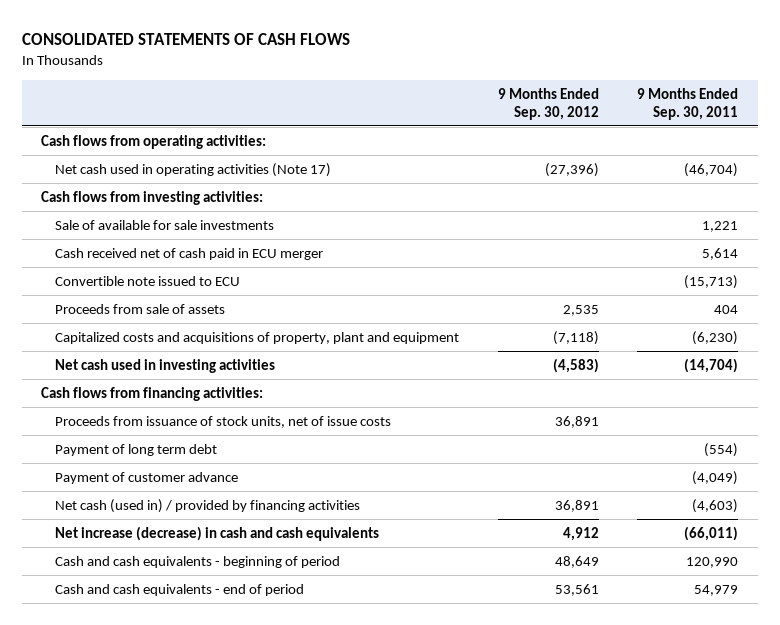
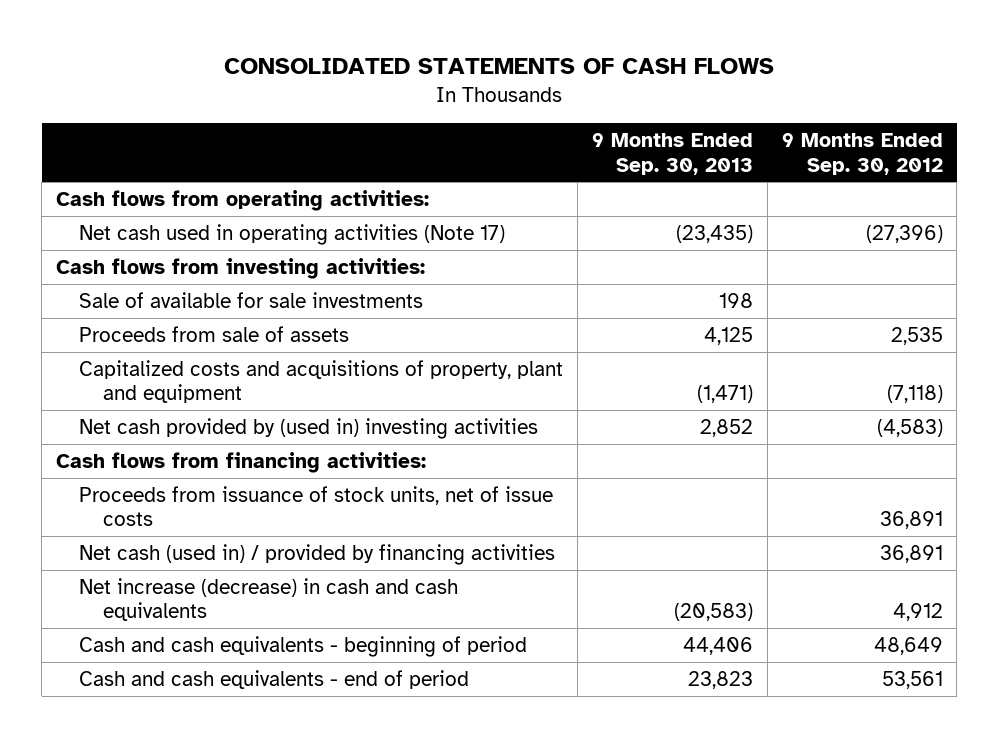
- | 9 Months Ended Sep. 30, 2012 | 9 Months Ended Sep. 30, 2011
+ | 9 Months Ended Sep. 30, 2013 | 9 Months Ended Sep. 30, 2012
- Cash received net of cash paid in ECU merger | | 5,614
- Convertible note issued to ECU | | (15,713)
- Net cash used in investing activities | (4,583) | (14,704)
+ Net cash provided by (used in) investing activities | 2,852 | (4,583)
- Payment of long term debt | | (554)
- Payment of customer advance | | (4,049)

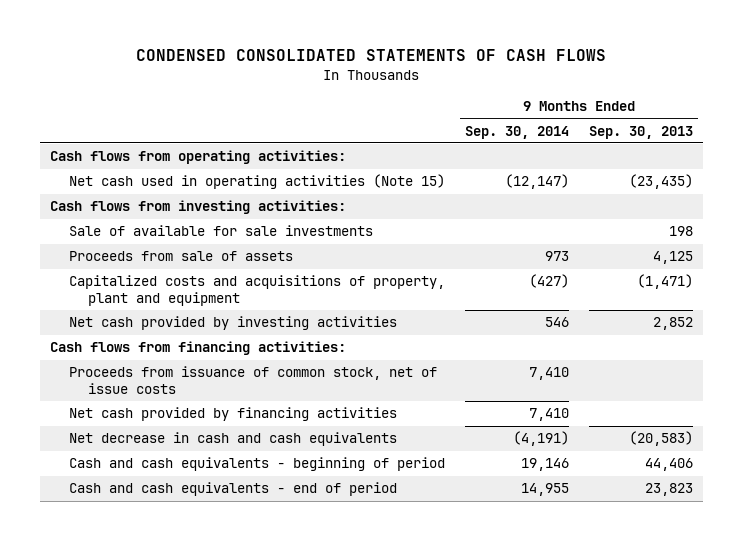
- CONSOLIDATED STATEMENTS OF CASH FLOWS
+ CONDENSED CONSOLIDATED STATEMENTS OF CASH FLOWS
- | 9 Months Ended Sep. 30, 2013 | 9 Months Ended Sep. 30, 2012
+ | 9 Months Ended Sep. 30, 2014 | 9 Months Ended Sep. 30, 2013
- Net cash used in operating activities (Note 17) | (23,435) | (27,396)
+ Net cash used in operating activities (Note 15) | (12,147) | (23,435)
- Net cash provided by (used in) investing activities | 2,852 | (4,583)
+ Net cash provided by investing activities | 546 | 2,852
- Proceeds from issuance of stock units, net of issue costs | | 36,891
- Net cash (used in) / provided by financing activities | | 36,891
- Net increase (decrease) in cash and cash equivalents | (20,583) | 4,912
+ Proceeds from issuance of common stock, net of issue costs | 7,410 |
+ Net cash provided by financing activities | 7,410 |
+ Net decrease in cash and cash equivalents | (4,191) | (20,583)

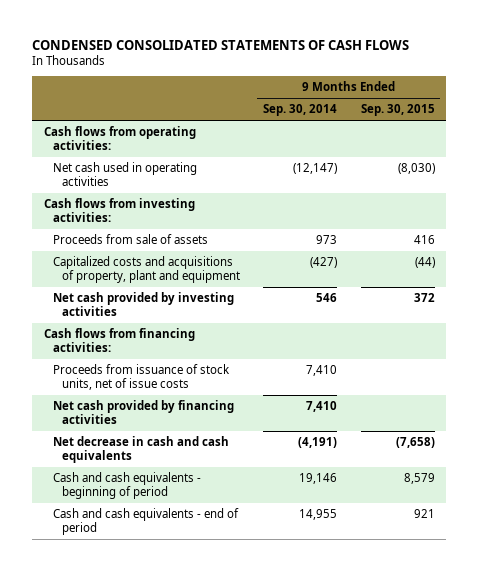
- | 9 Months Ended Sep. 30, 2014 | 9 Months Ended Sep. 30, 2013
+ | 9 Months Ended Sep. 30, 2014 | 9 Months Ended Sep. 30, 2015
- Net cash used in operating activities (Note 15) | (12,147) | (23,435)
+ Net cash used in operating activities | (12,147) | (8,030)
- Sale of available for sale investments | | 198
- Proceeds from issuance of common stock, net of issue costs | 7,410 |
+ Proceeds from issuance of stock units, net of issue costs | 7,410 |

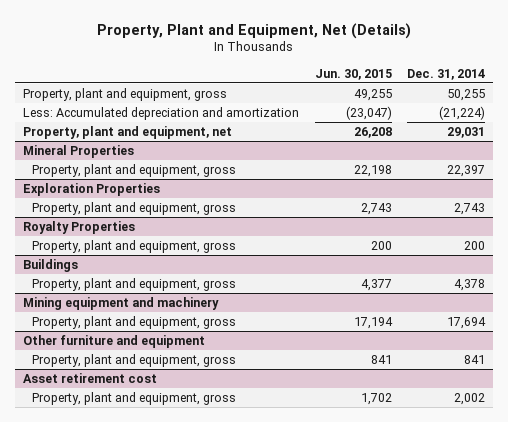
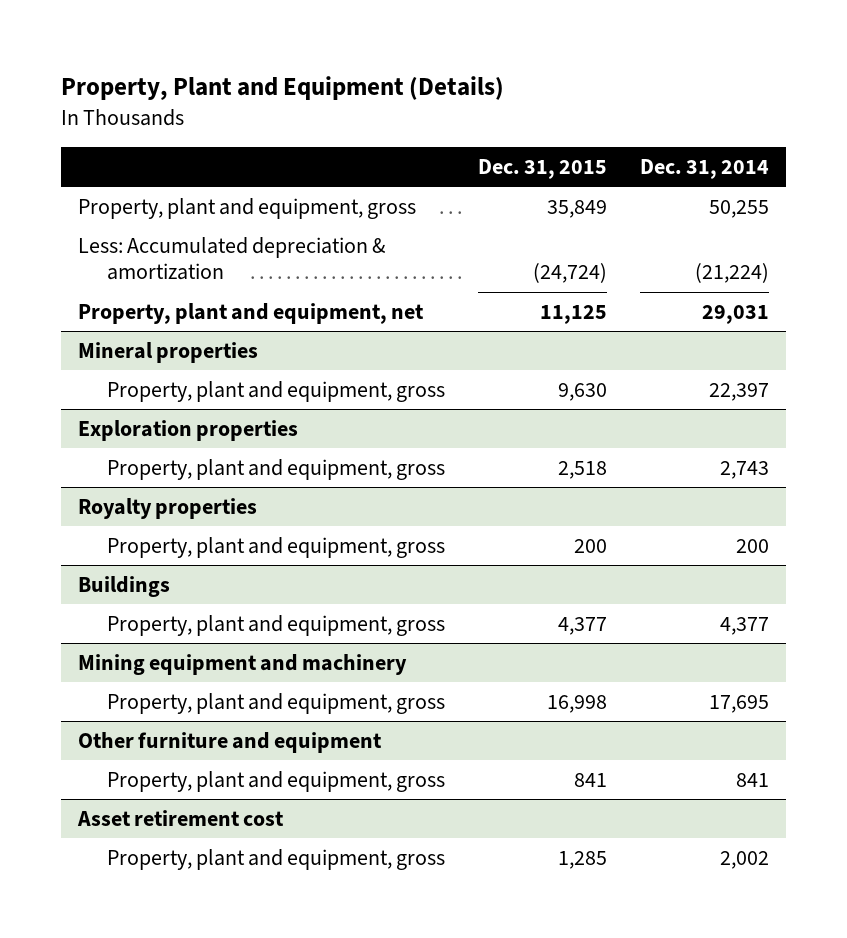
- Property, Plant and Equipment, Net (Details)
+ Property, Plant and Equipment (Details)
- | Jun. 30, 2015 | Dec. 31, 2014
+ | Dec. 31, 2015 | Dec. 31, 2014
- Less: Accumulated depreciation and amortization | (23,047) | (21,224)
+ Less: Accumulated depreciation & amortization | (24,724) | (21,224)
- Mineral Properties
+ Mineral properties
- Exploration Properties
+ Exploration properties
- Royalty Properties
+ Royalty properties
@ Buildings
- Property, plant and equipment, gross | 4,377 | 4,378
+ Property, plant and equipment, gross | 4,377 | 4,377
@ Mining equipment and machinery
- Property, plant and equipment, gross | 17,194 | 17,694
+ Property, plant and equipment, gross | 16,998 | 17,695

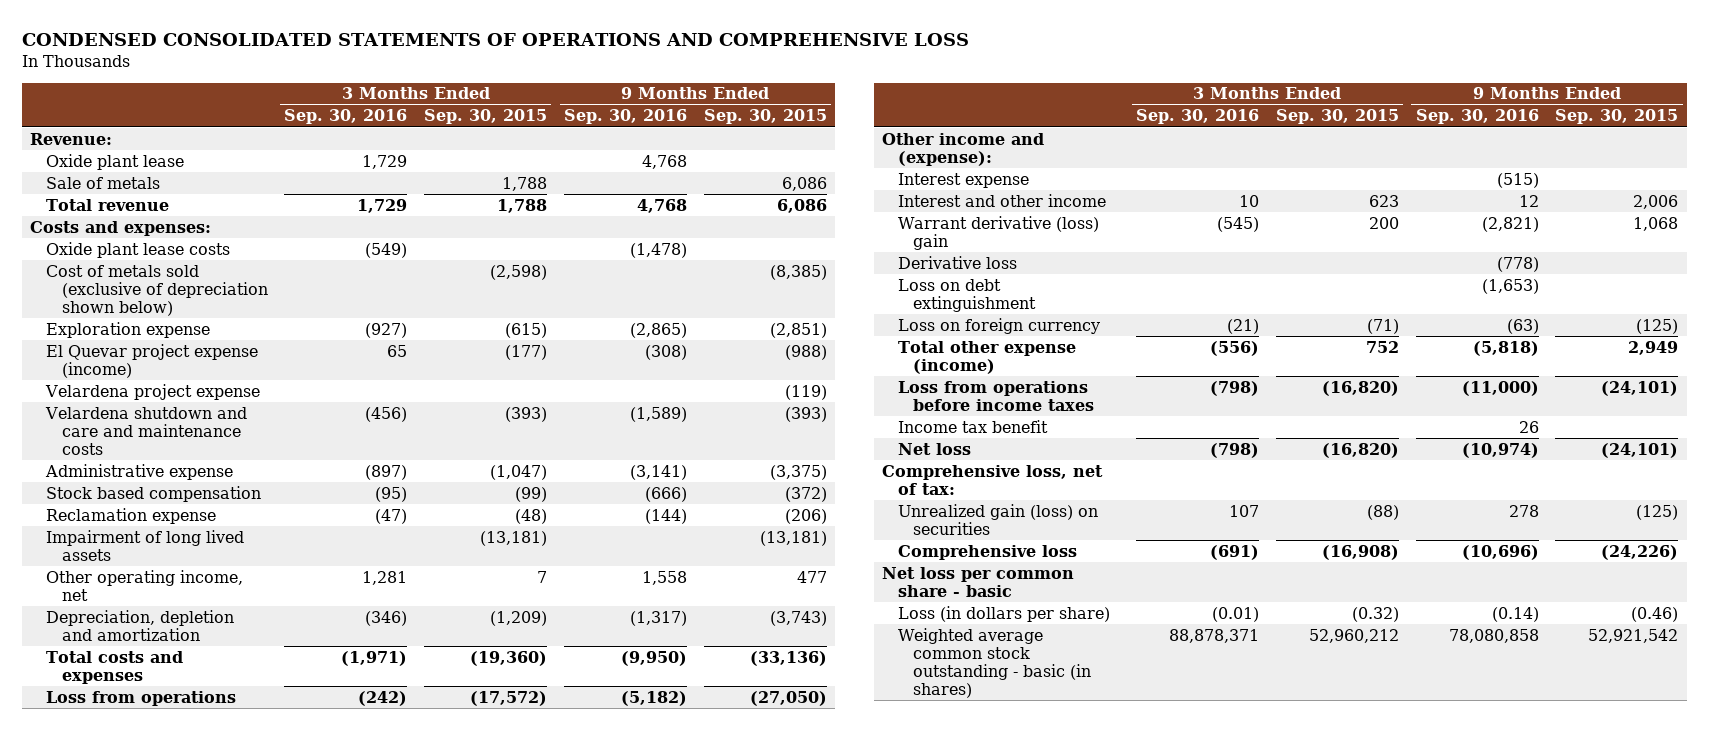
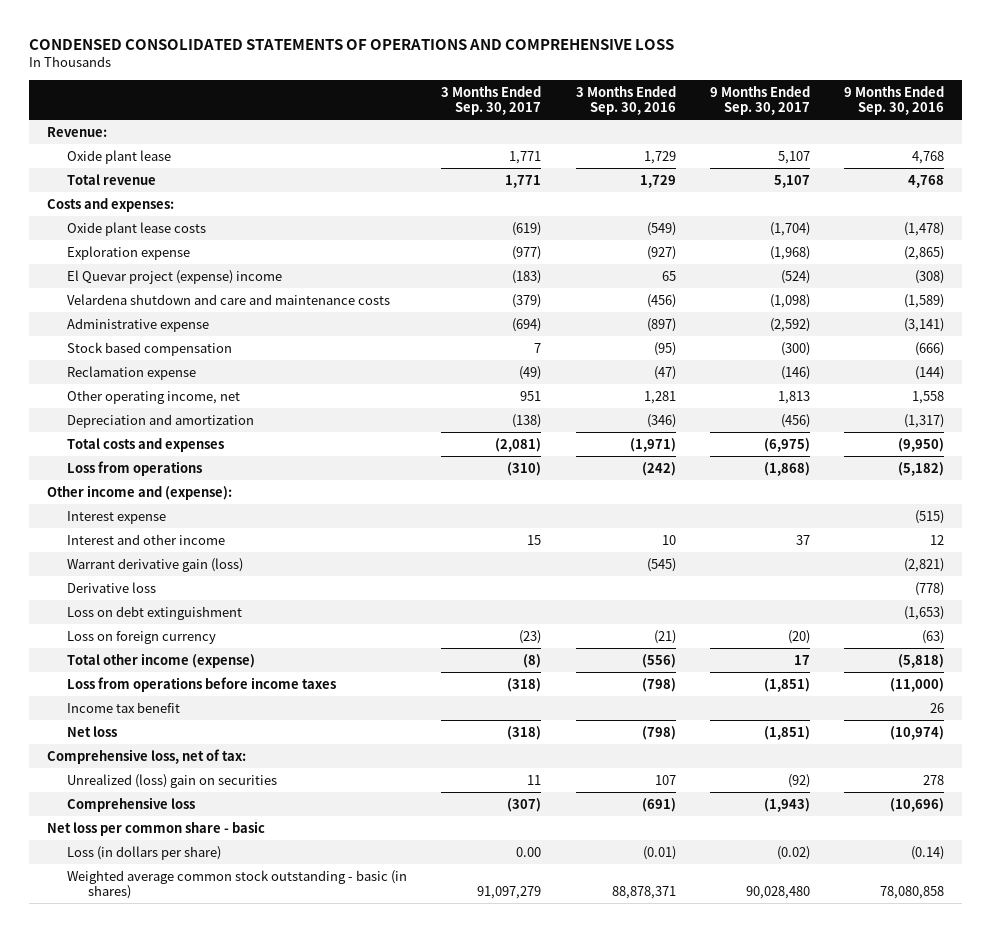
- | 3 Months Ended Sep. 30, 2016 | 3 Months Ended Sep. 30, 2015 | 9 Months Ended Sep. 30, 2016 | 9 Months Ended Sep. 30, 2015
+ | 3 Months Ended Sep. 30, 2017 | 3 Months Ended Sep. 30, 2016 | 9 Months Ended Sep. 30, 2017 | 9 Months Ended Sep. 30, 2016
- Sale of metals | | 1,788 | | 6,086
- Cost of metals sold (exclusive of depreciation shown below) | | (2,598) | | (8,385)
- El Quevar project expense (income) | 65 | (177) | (308) | (988)
- Velardena project expense | | | | (119)
+ El Quevar project (expense) income | (183) | 65 | (524) | (308)
- Impairment of long lived assets | | (13,181) | | (13,181)
- Depreciation, depletion and amortization | (346) | (1,209) | (1,317) | (3,743)
+ Depreciation and amortization | (138) | (346) | (456) | (1,317)
- Warrant derivative (loss) gain | (545) | 200 | (2,821) | 1,068
+ Warrant derivative gain (loss) | | (545) | | (2,821)
- Total other expense (income) | (556) | 752 | (5,818) | 2,949
+ Total other income (expense) | (8) | (556) | 17 | (5,818)
- Unrealized gain (loss) on securities | 107 | (88) | 278 | (125)
+ Unrealized (loss) gain on securities | 11 | 107 | (92) | 278

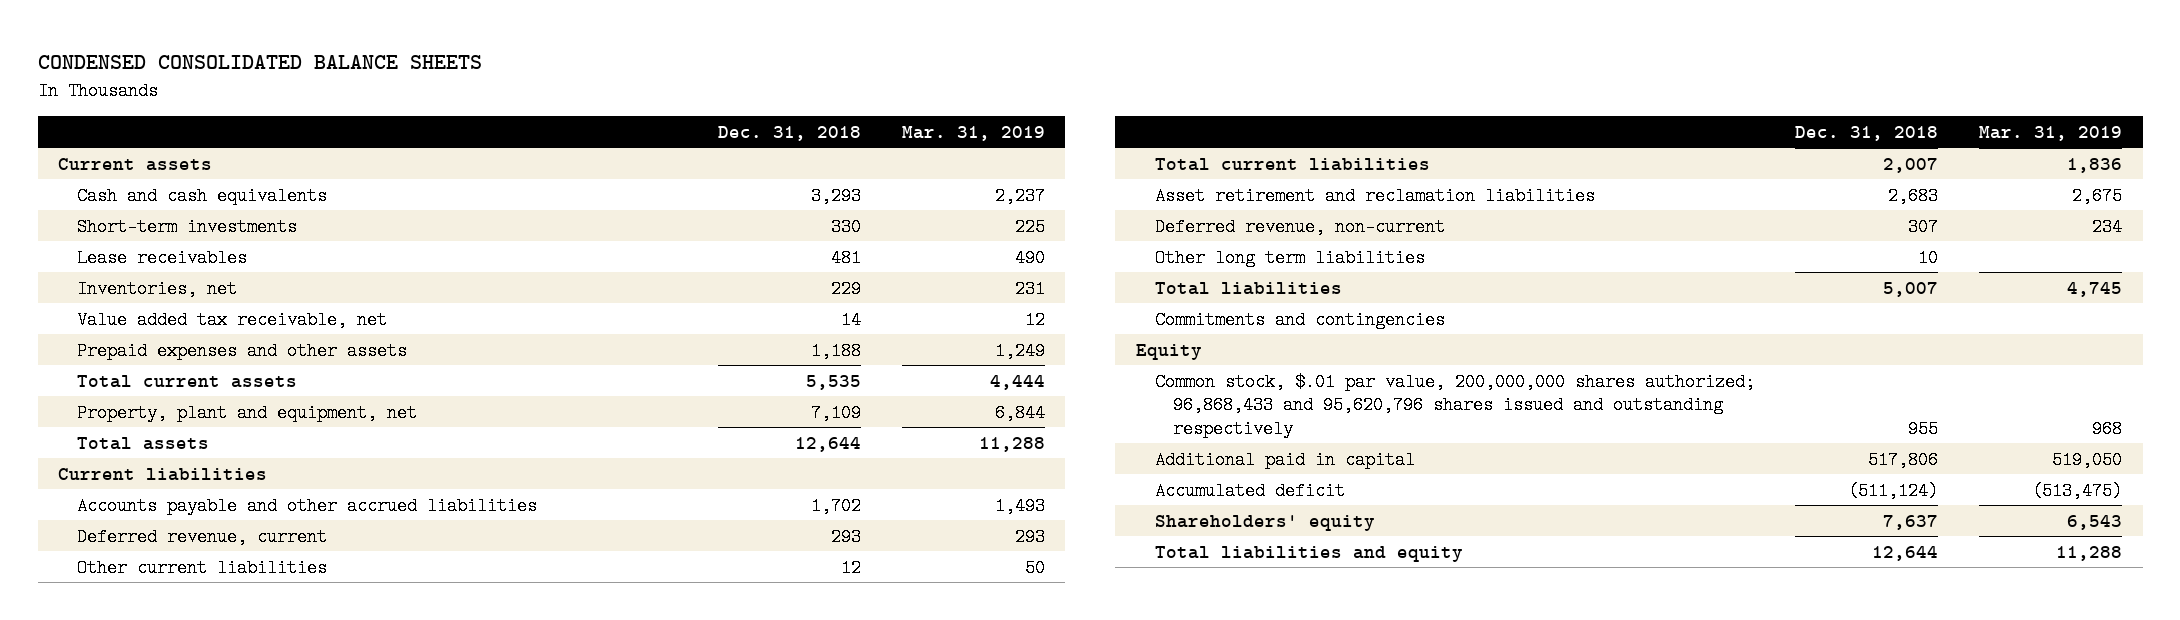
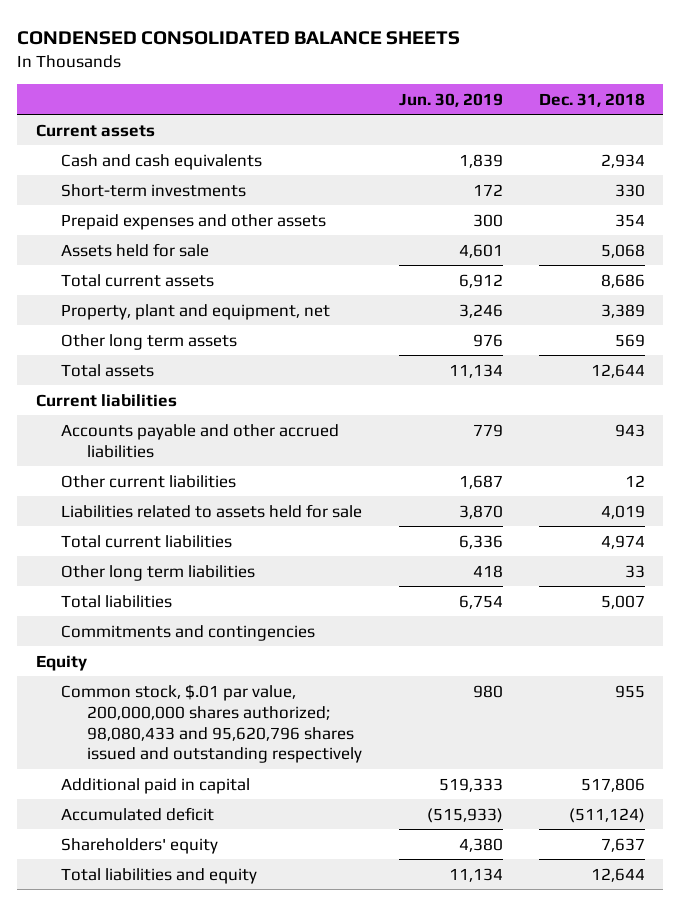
- | Dec. 31, 2018 | Mar. 31, 2019
+ | Jun. 30, 2019 | Dec. 31, 2018
- Cash and cash equivalents | 3,293 | 2,237
+ Cash and cash equivalents | 1,839 | 2,934
- Lease receivables | 481 | 490
- Inventories, net | 229 | 231
- Value added tax receivable, net | 14 | 12
- Prepaid expenses and other assets | 1,188 | 1,249
- Total current assets | 5,535 | 4,444
- Property, plant and equipment, net | 7,109 | 6,844
+ Prepaid expenses and other assets | 300 | 354
+ Assets held for sale | 4,601 | 5,068
+ Total current assets | 6,912 | 8,686
+ Property, plant and equipment, net | 3,246 | 3,389
+ Other long term assets | 976 | 569
- Accounts payable and other accrued liabilities | 1,702 | 1,493
- Deferred revenue, current | 293 | 293
+ Accounts payable and other accrued liabilities | 779 | 943
- Total current liabilities | 2,007 | 1,836
- Asset retirement and reclamation liabilities | 2,683 | 2,675
- Deferred revenue, non-current | 307 | 234
- Other long term liabilities | 10 |
+ Liabilities related to assets held for sale | 3,870 | 4,019
+ Total current liabilities | 6,336 | 4,974
+ Other long term liabilities | 418 | 33
- Common stock, $.01 par value, 200,000,000 shares authorized; 96,868,433 and 95,620,796 shares issued and outstanding respectively | 955 | 968
+ Common stock, $.01 par value, 200,000,000 shares authorized; 98,080,433 and 95,620,796 shares issued and outstanding respectively | 980 | 955

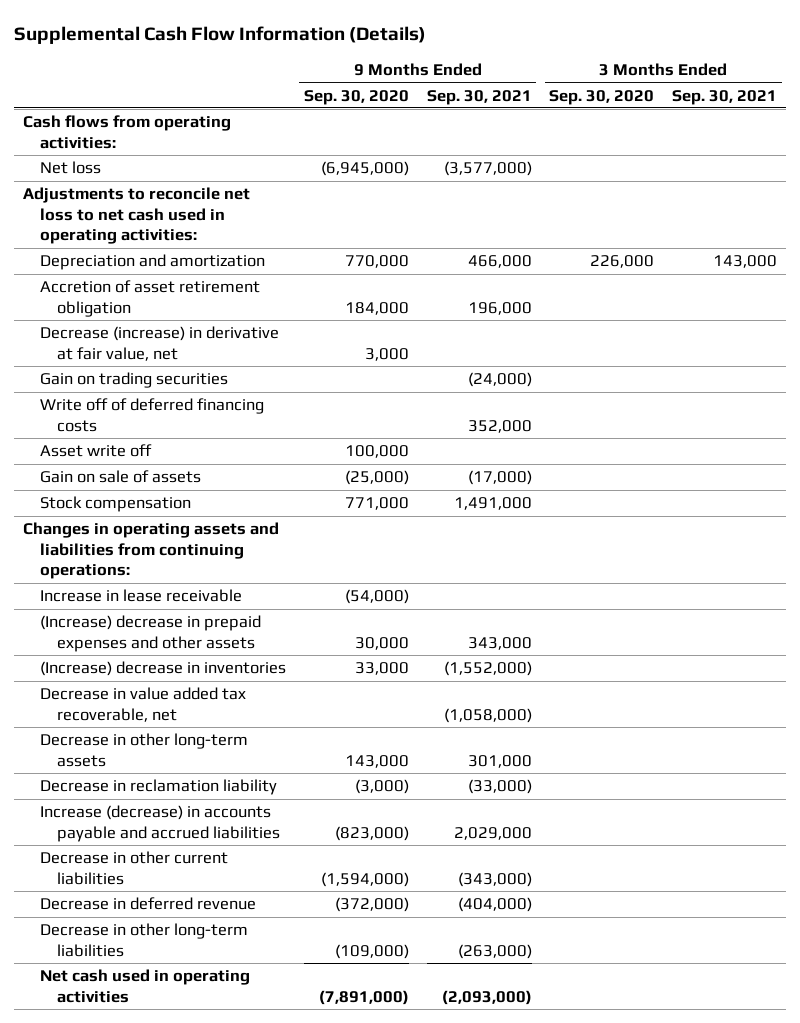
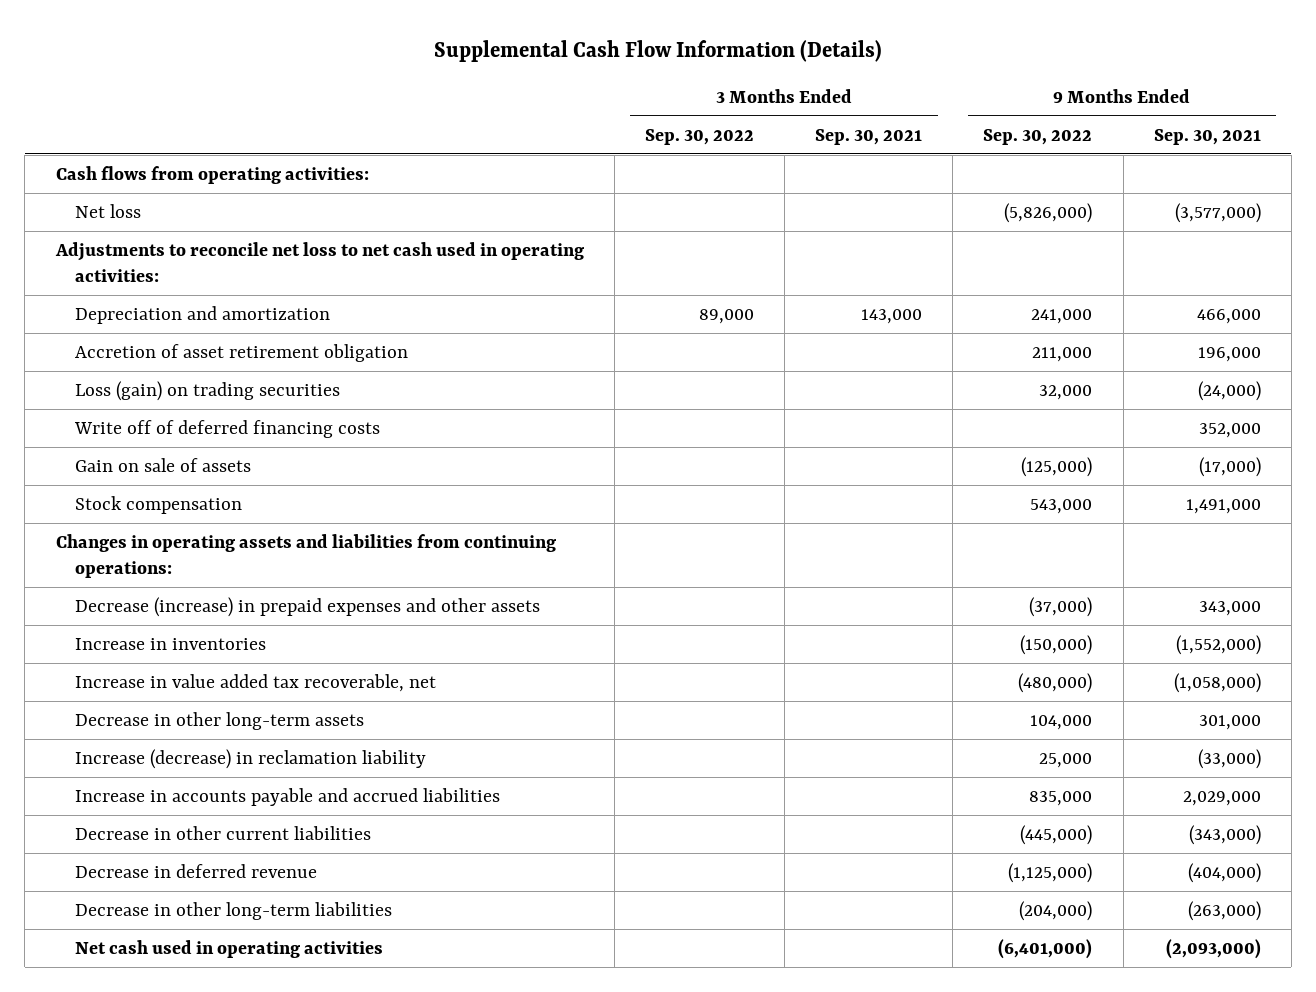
- | 9 Months Ended Sep. 30, 2020 | 9 Months Ended Sep. 30, 2021 | 3 Months Ended Sep. 30, 2020 | 3 Months Ended Sep. 30, 2021
+ | 3 Months Ended Sep. 30, 2022 | 3 Months Ended Sep. 30, 2021 | 9 Months Ended Sep. 30, 2022 | 9 Months Ended Sep. 30, 2021
- Decrease (increase) in derivative at fair value, net | 3,000 | | |
- Gain on trading securities | | (24,000) | |
+ Loss (gain) on trading securities | | | 32,000 | (24,000)
- Asset write off | 100,000 | | |
- Increase in lease receivable | (54,000) | | |
- (Increase) decrease in prepaid expenses and other assets | 30,000 | 343,000 | |
- (Increase) decrease in inventories | 33,000 | (1,552,000) | |
- Decrease in value added tax recoverable, net | | (1,058,000) | |
+ Decrease (increase) in prepaid expenses and other assets | | | (37,000) | 343,000
+ Increase in inventories | | | (150,000) | (1,552,000)
+ Increase in value added tax recoverable, net | | | (480,000) | (1,058,000)
- Decrease in reclamation liability | (3,000) | (33,000) | |
- Increase (decrease) in accounts payable and accrued liabilities | (823,000) | 2,029,000 | |
+ Increase (decrease) in reclamation liability | | | 25,000 | (33,000)
+ Increase in accounts payable and accrued liabilities | | | 835,000 | 2,029,000

